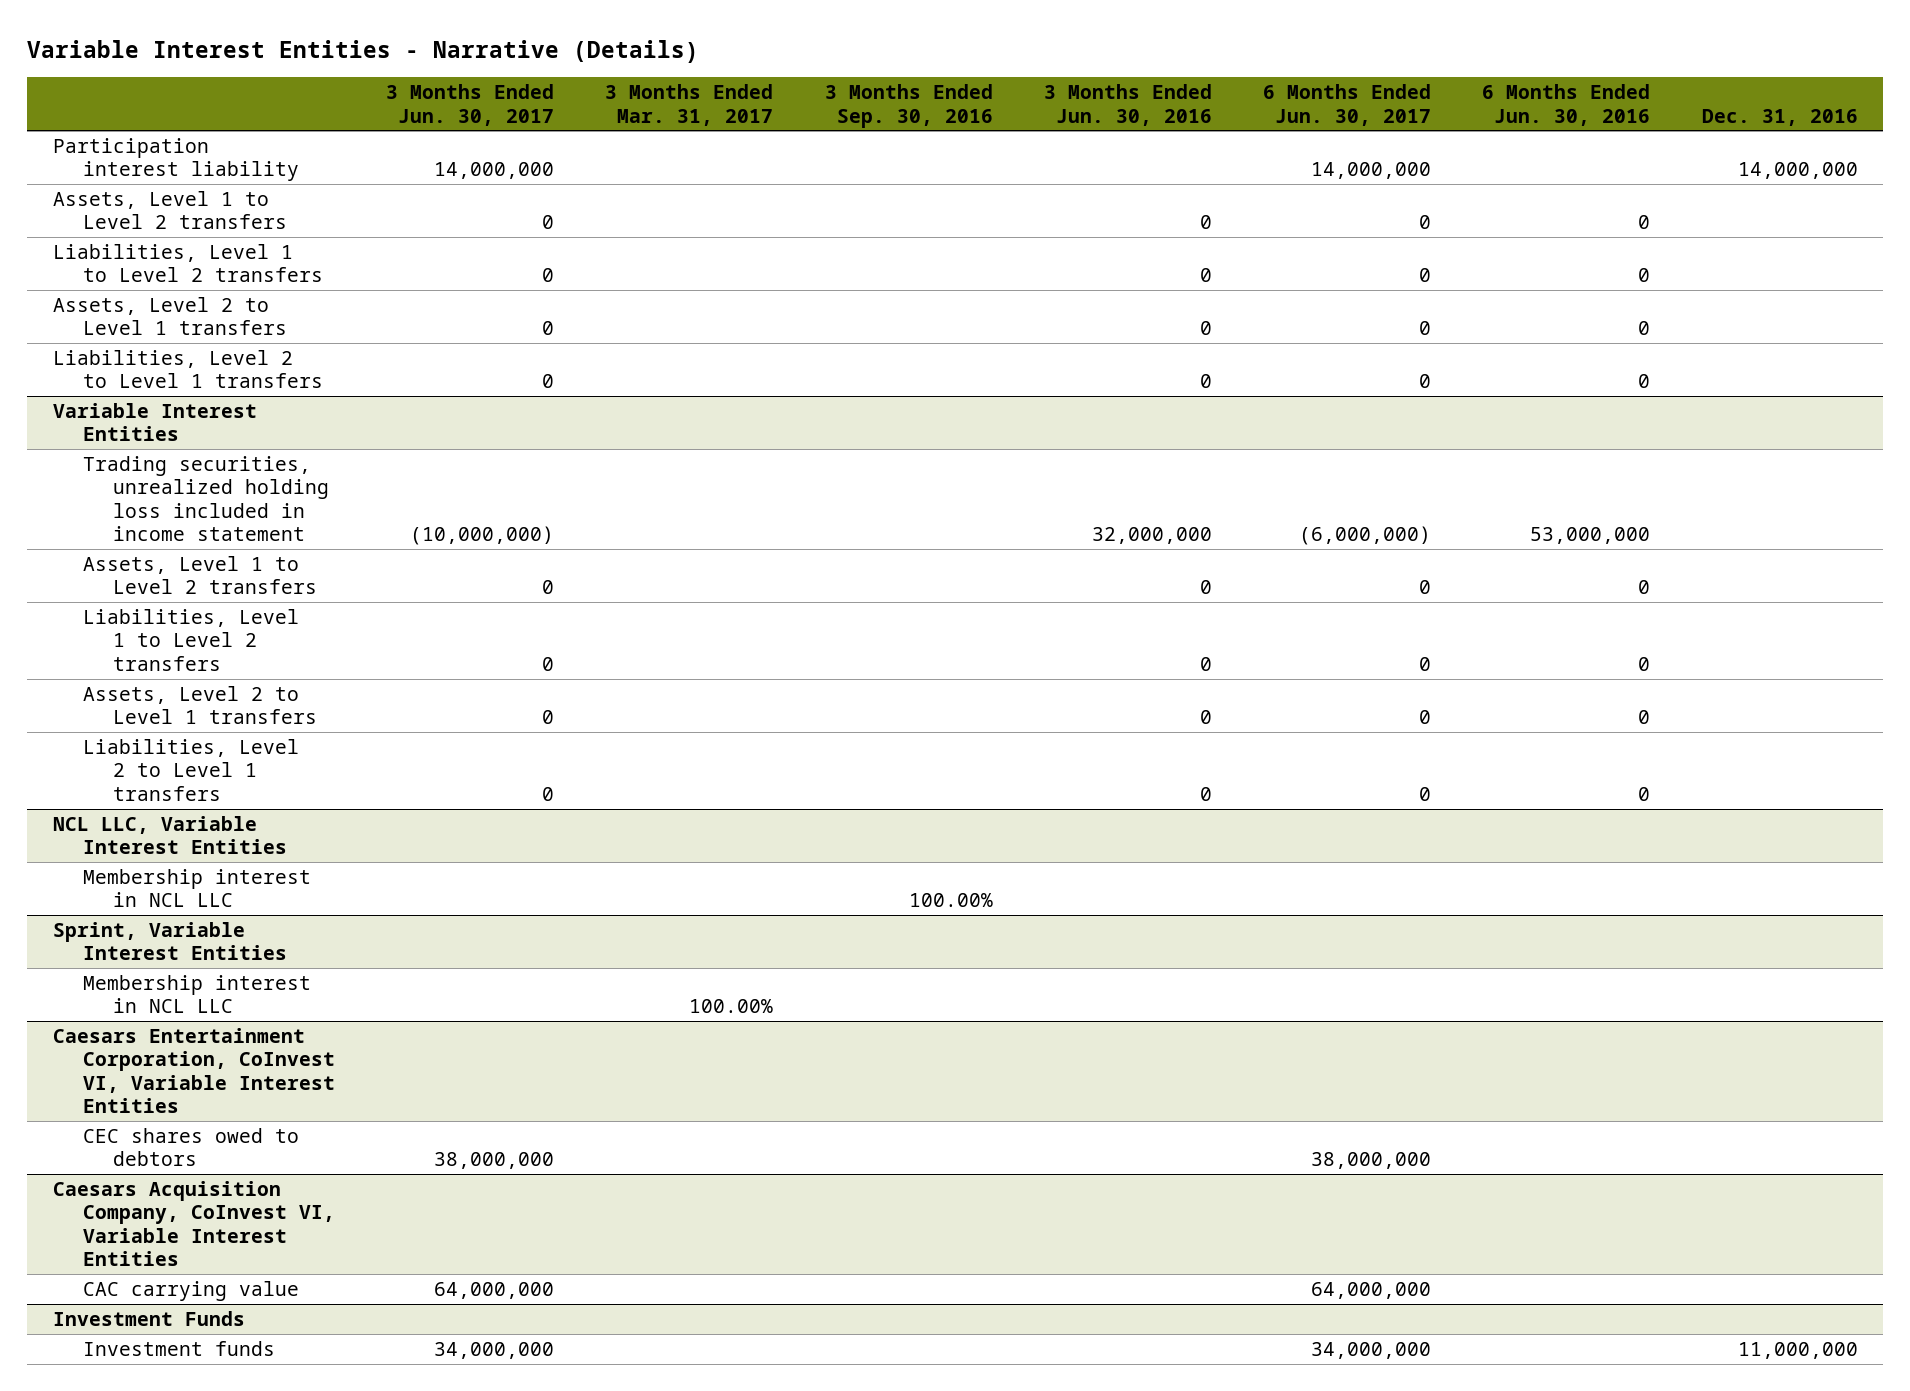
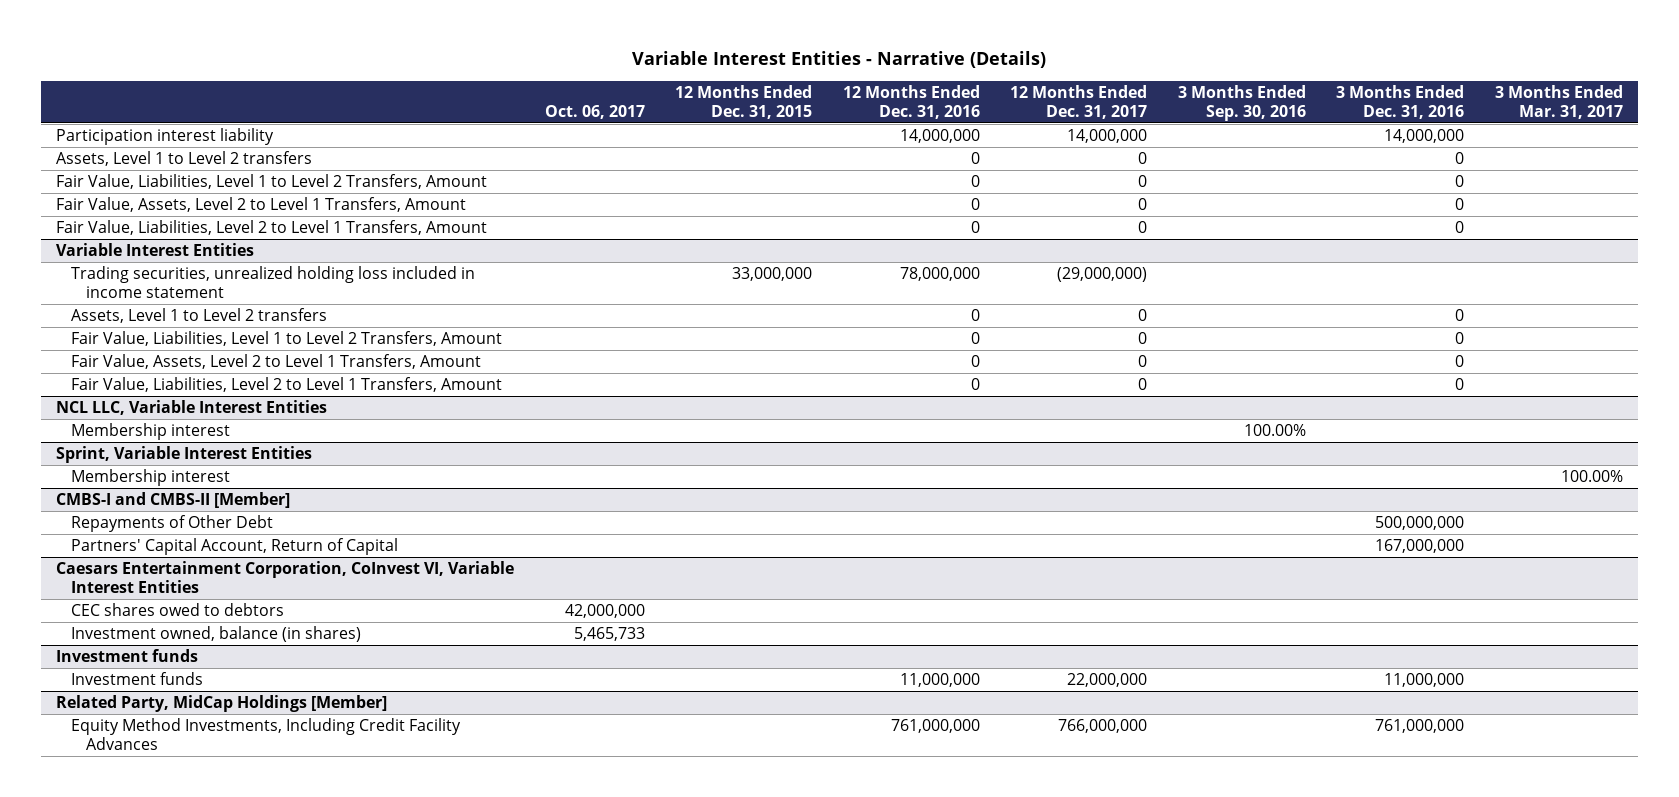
- | 3 Months Ended Jun. 30, 2017 | 3 Months Ended Mar. 31, 2017 | 3 Months Ended Sep. 30, 2016 | 3 Months Ended Jun. 30, 2016 | 6 Months Ended Jun. 30, 2017 | 6 Months Ended Jun. 30, 2016 | Dec. 31, 2016
+ | Oct. 06, 2017 | 12 Months Ended Dec. 31, 2015 | 12 Months Ended Dec. 31, 2016 | 12 Months Ended Dec. 31, 2017 | 3 Months Ended Sep. 30, 2016 | 3 Months Ended Dec. 31, 2016 | 3 Months Ended Mar. 31, 2017
- Liabilities, Level 1 to Level 2 transfers | 0 | | | 0 | 0 | 0 |
- Assets, Level 2 to Level 1 transfers | 0 | | | 0 | 0 | 0 |
- Liabilities, Level 2 to Level 1 transfers | 0 | | | 0 | 0 | 0 |
+ Fair Value, Liabilities, Level 1 to Level 2 Transfers, Amount | | | 0 | 0 | | 0 |
+ Fair Value, Assets, Level 2 to Level 1 Transfers, Amount | | | 0 | 0 | | 0 |
+ Fair Value, Liabilities, Level 2 to Level 1 Transfers, Amount | | | 0 | 0 | | 0 |
@ Variable Interest Entities
- Liabilities, Level 1 to Level 2 transfers | 0 | | | 0 | 0 | 0 |
- Assets, Level 2 to Level 1 transfers | 0 | | | 0 | 0 | 0 |
- Liabilities, Level 2 to Level 1 transfers | 0 | | | 0 | 0 | 0 |
+ Fair Value, Liabilities, Level 1 to Level 2 Transfers, Amount | | | 0 | 0 | | 0 |
+ Fair Value, Assets, Level 2 to Level 1 Transfers, Amount | | | 0 | 0 | | 0 |
+ Fair Value, Liabilities, Level 2 to Level 1 Transfers, Amount | | | 0 | 0 | | 0 |
@ NCL LLC, Variable Interest Entities
- Membership interest in NCL LLC | | | 100.00% | | | |
+ Membership interest | | | | | 100.00% | |
@ Sprint, Variable Interest Entities
- Membership interest in NCL LLC | | 100.00% | | | | |
+ Membership interest | | | | | | | 100.00%
+ CMBS-I and CMBS-II [Member]
+ Repayments of Other Debt | | | | | | 500,000,000 |
+ Partners' Capital Account, Return of Capital | | | | | | 167,000,000 |
- Caesars Acquisition Company, CoInvest VI, Variable Interest Entities
- CAC carrying value | 64,000,000 | | | | 64,000,000 | |
- Investment Funds
@ Caesars Entertainment Corporation, CoInvest VI, Variable Interest Entities
+ Investment owned, balance (in shares) | 5,465,733 | | | | | |
+ Investment funds
+ Related Party, MidCap Holdings [Member]
+ Equity Method Investments, Including Credit Facility Advances | | | 761,000,000 | 766,000,000 | | 761,000,000 |

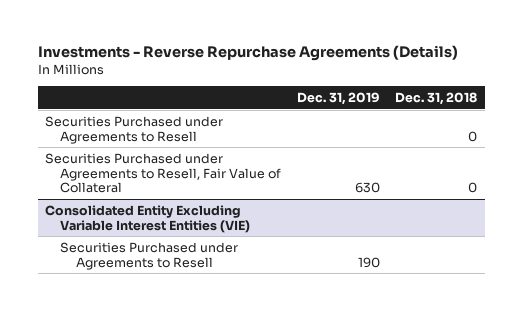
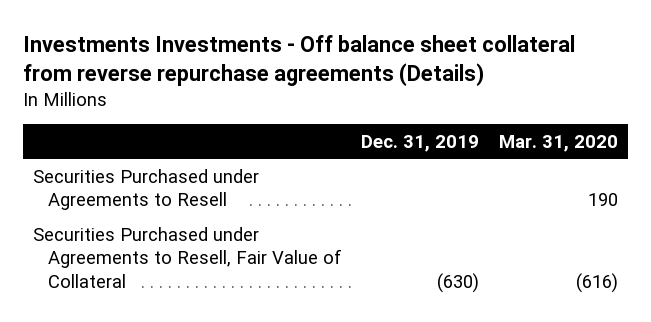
- Investments - Reverse Repurchase Agreements (Details)
+ Investments Investments - Off balance sheet collateral from reverse repurchase agreements (Details)
- | Dec. 31, 2019 | Dec. 31, 2018
+ | Dec. 31, 2019 | Mar. 31, 2020
- Securities Purchased under Agreements to Resell, Fair Value of Collateral | 630 | 0
- Consolidated Entity Excluding Variable Interest Entities (VIE)
- Securities Purchased under Agreements to Resell | 190 |
+ Securities Purchased under Agreements to Resell, Fair Value of Collateral | (630) | (616)

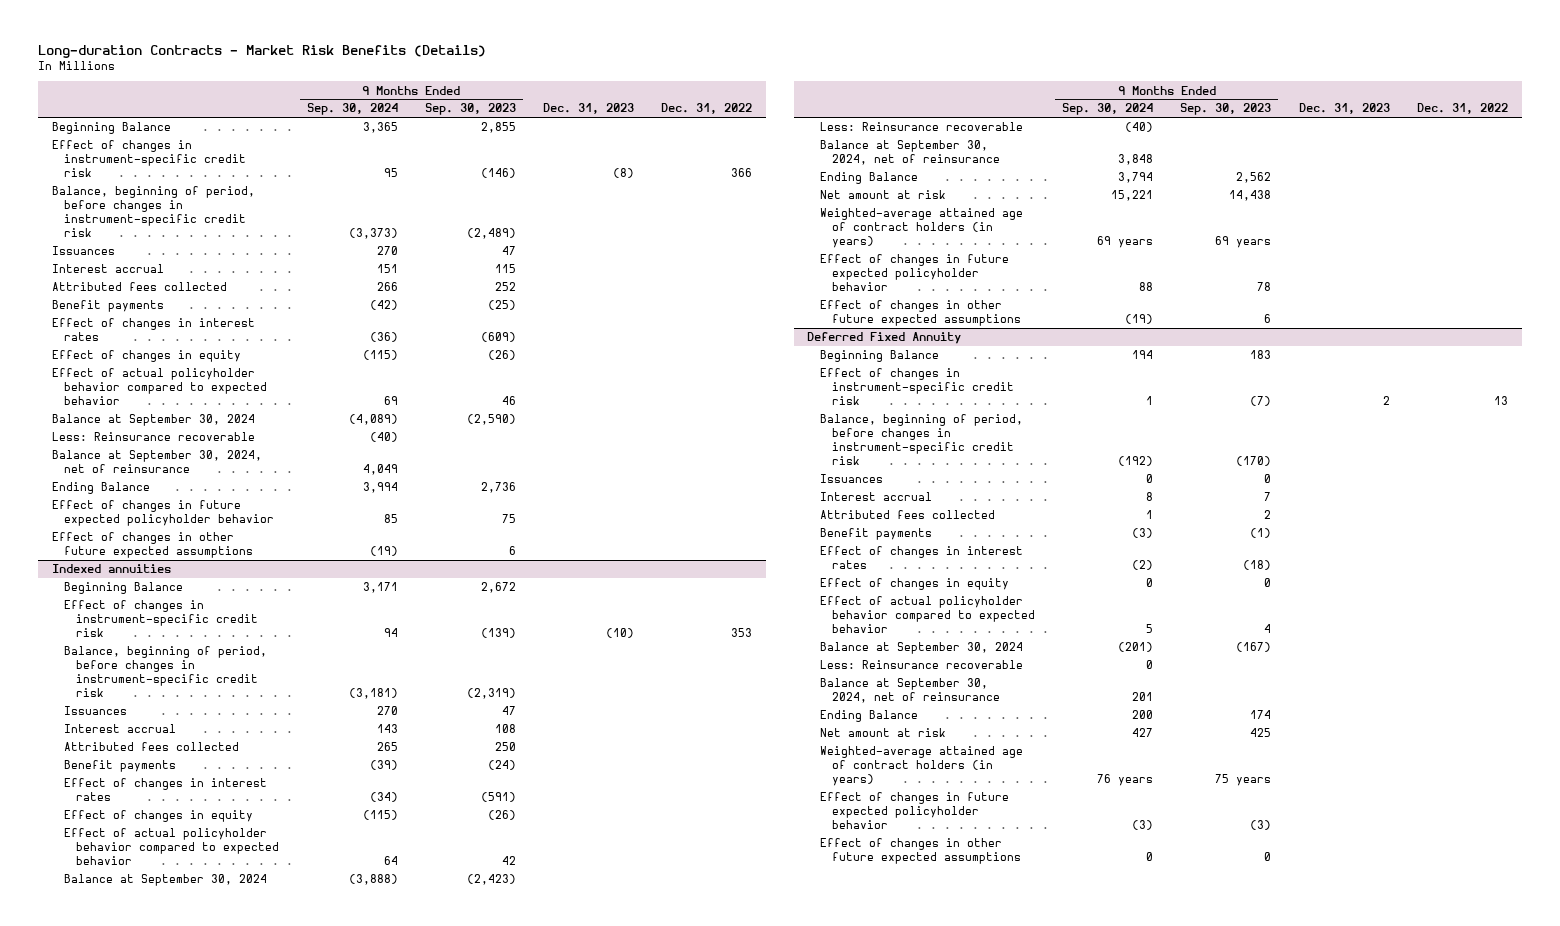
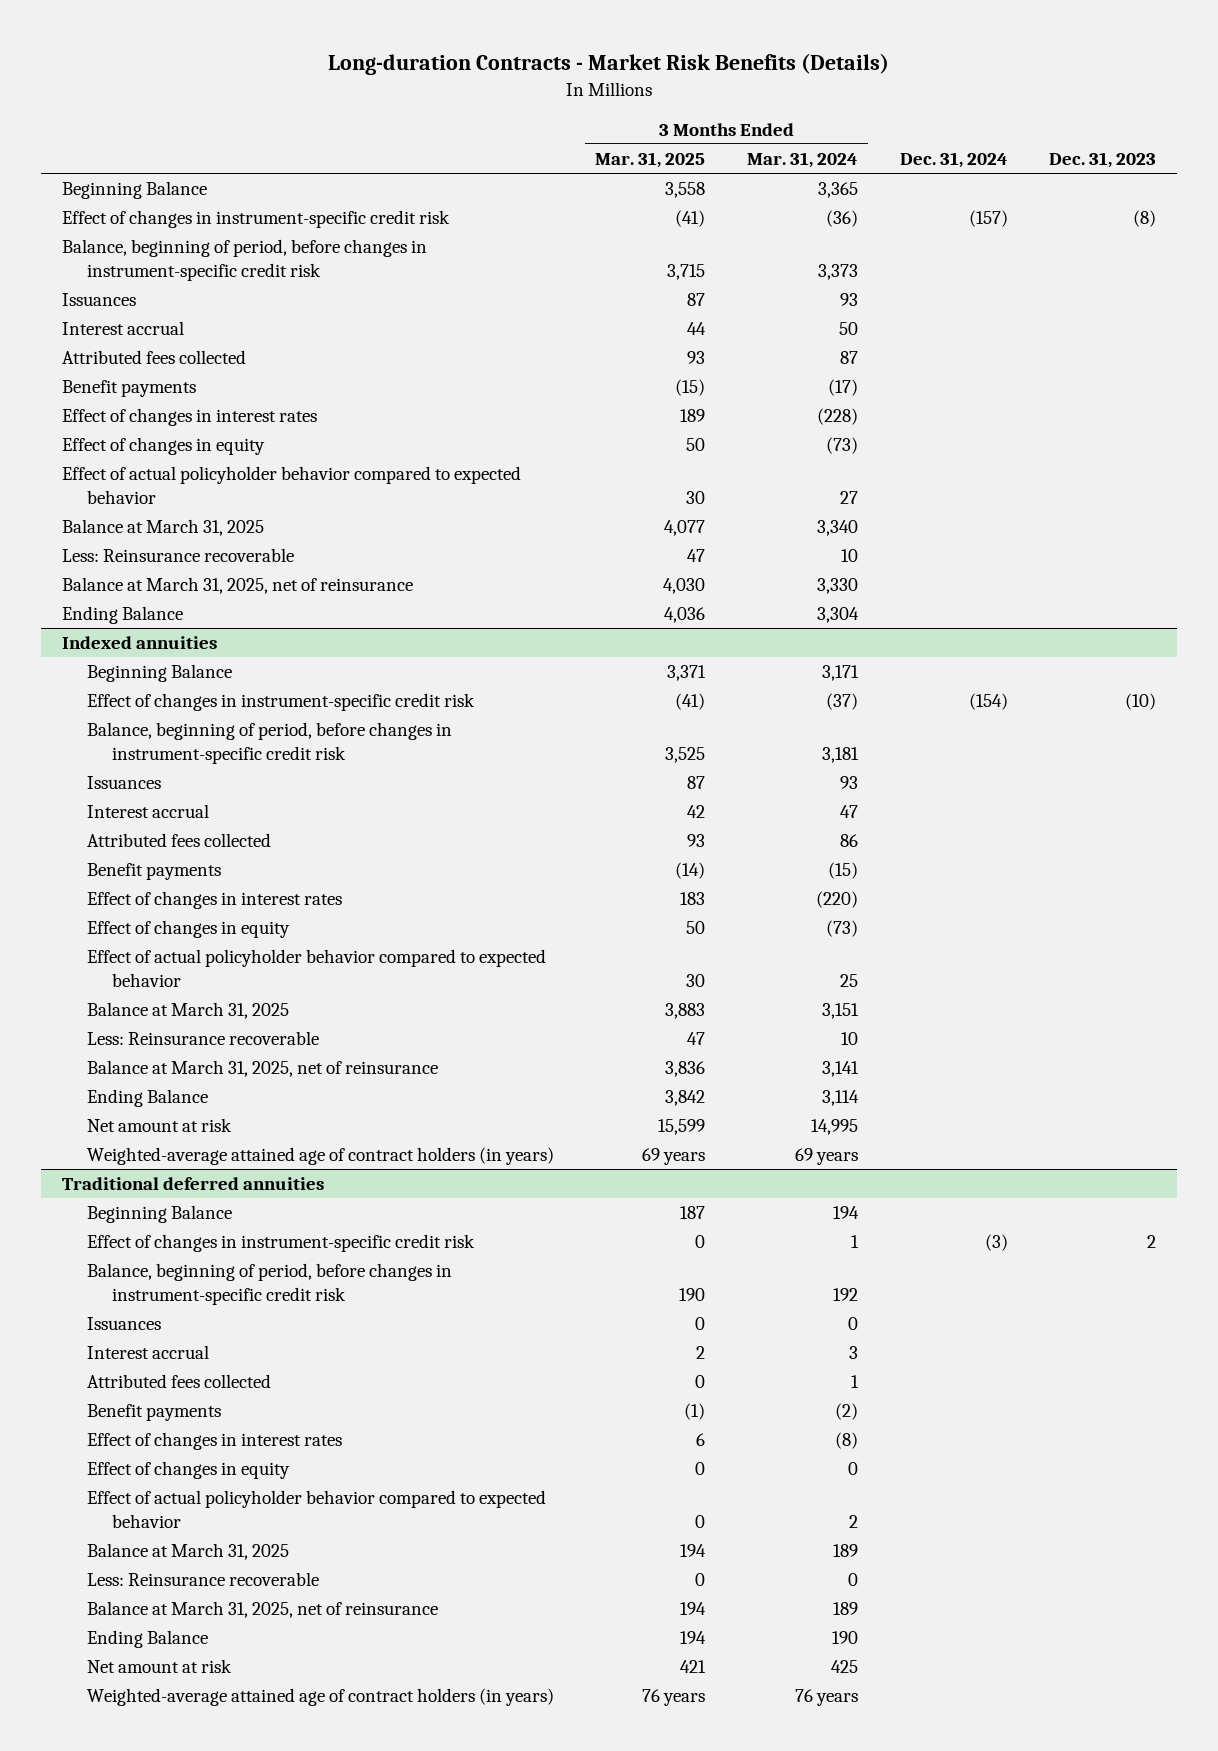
- | 9 Months Ended Sep. 30, 2024 | 9 Months Ended Sep. 30, 2023 | Dec. 31, 2023 | Dec. 31, 2022
+ | 3 Months Ended Mar. 31, 2025 | 3 Months Ended Mar. 31, 2024 | Dec. 31, 2024 | Dec. 31, 2023
- Balance at September 30, 2024 | (4,089) | (2,590) | |
+ Balance at March 31, 2025 | 4,077 | 3,340 | |
- Balance at September 30, 2024, net of reinsurance | 4,049 | | |
+ Balance at March 31, 2025, net of reinsurance | 4,030 | 3,330 | |
- Effect of changes in future expected policyholder behavior | 85 | 75 | |
- Effect of changes in other future expected assumptions | (19) | 6 | |
@ Indexed annuities
- Balance at September 30, 2024 | (3,888) | (2,423) | |
+ Balance at March 31, 2025 | 3,883 | 3,151 | |
- Balance at September 30, 2024, net of reinsurance | 3,848 | | |
+ Balance at March 31, 2025, net of reinsurance | 3,836 | 3,141 | |
- Effect of changes in future expected policyholder behavior | 88 | 78 | |
- Effect of changes in other future expected assumptions | (19) | 6 | |
- Deferred Fixed Annuity
+ Traditional deferred annuities
- Balance at September 30, 2024 | (201) | (167) | |
+ Balance at March 31, 2025 | 194 | 189 | |
- Balance at September 30, 2024, net of reinsurance | 201 | | |
+ Balance at March 31, 2025, net of reinsurance | 194 | 189 | |
- Effect of changes in future expected policyholder behavior | (3) | (3) | |
- Effect of changes in other future expected assumptions | 0 | 0 | |

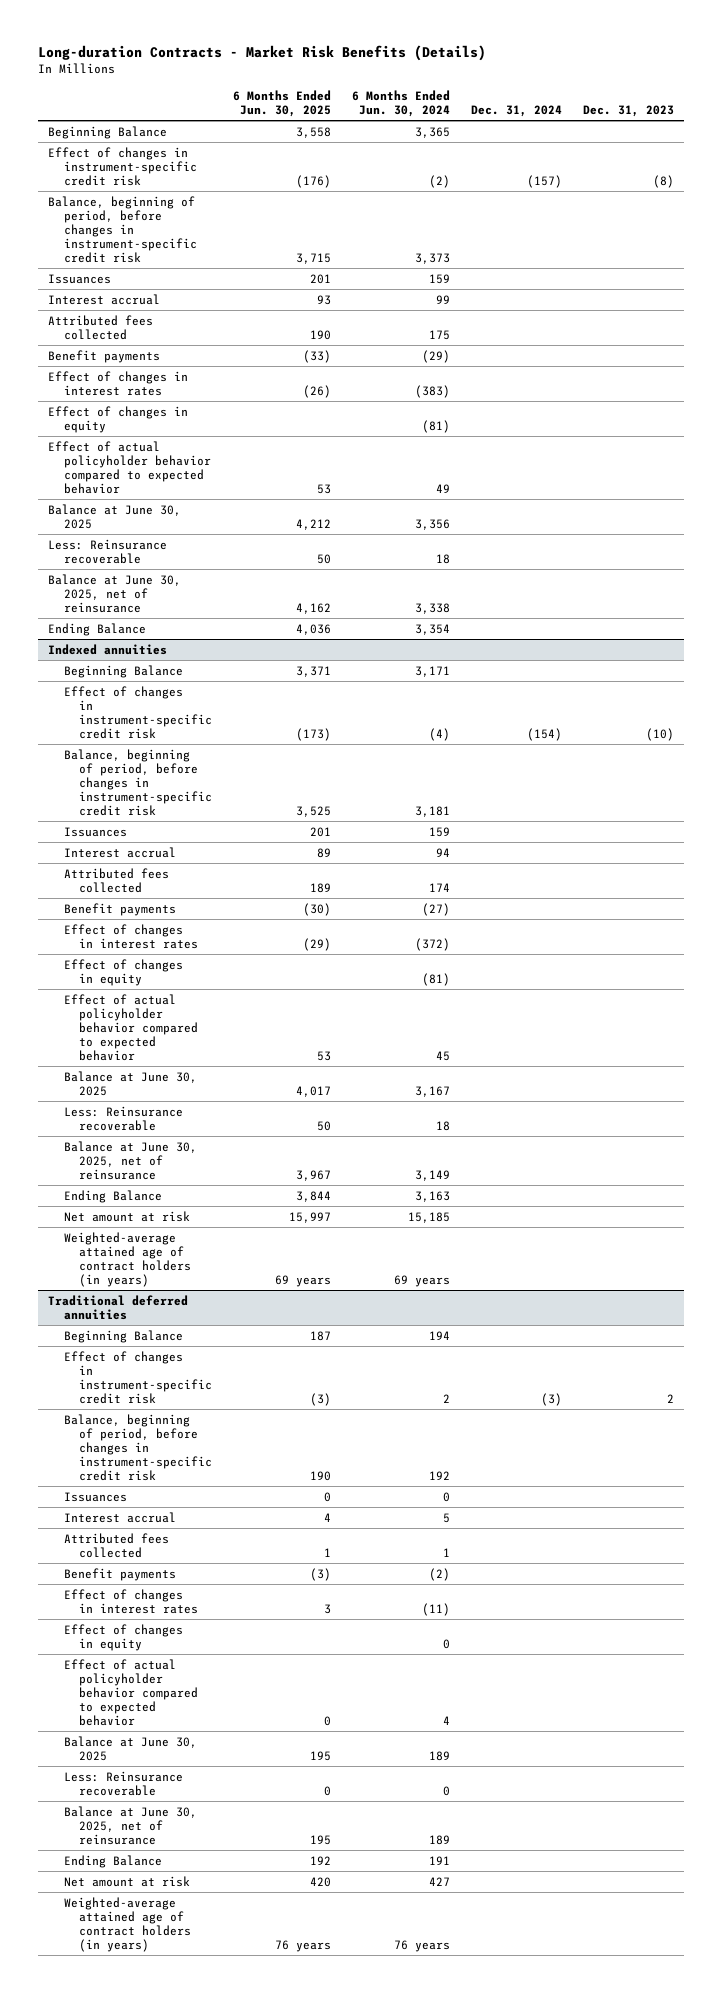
- | 3 Months Ended Mar. 31, 2025 | 3 Months Ended Mar. 31, 2024 | Dec. 31, 2024 | Dec. 31, 2023
+ | 6 Months Ended Jun. 30, 2025 | 6 Months Ended Jun. 30, 2024 | Dec. 31, 2024 | Dec. 31, 2023
- Balance at March 31, 2025 | 4,077 | 3,340 | |
+ Balance at June 30, 2025 | 4,212 | 3,356 | |
- Balance at March 31, 2025, net of reinsurance | 4,030 | 3,330 | |
+ Balance at June 30, 2025, net of reinsurance | 4,162 | 3,338 | |
@ Indexed annuities
- Balance at March 31, 2025 | 3,883 | 3,151 | |
+ Balance at June 30, 2025 | 4,017 | 3,167 | |
- Balance at March 31, 2025, net of reinsurance | 3,836 | 3,141 | |
+ Balance at June 30, 2025, net of reinsurance | 3,967 | 3,149 | |
@ Traditional deferred annuities
- Balance at March 31, 2025 | 194 | 189 | |
+ Balance at June 30, 2025 | 195 | 189 | |
- Balance at March 31, 2025, net of reinsurance | 194 | 189 | |
+ Balance at June 30, 2025, net of reinsurance | 195 | 189 | |

